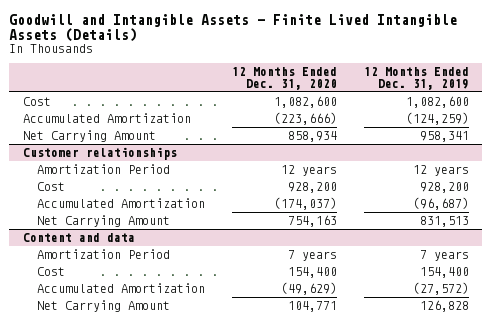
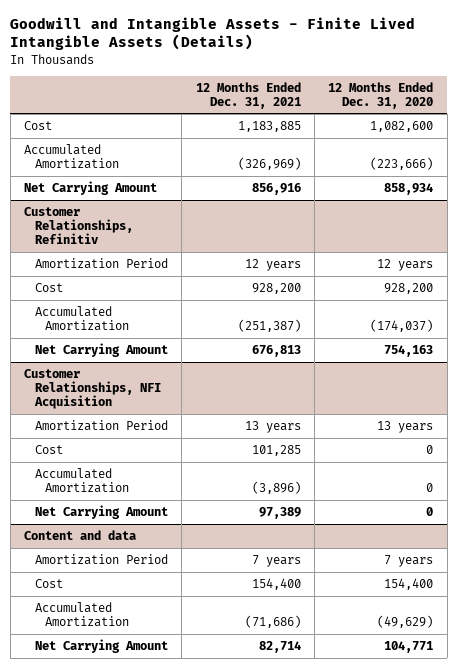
- | 12 Months Ended Dec. 31, 2020 | 12 Months Ended Dec. 31, 2019
+ | 12 Months Ended Dec. 31, 2021 | 12 Months Ended Dec. 31, 2020
- Customer relationships
+ Customer Relationships, Refinitiv
+ Customer Relationships, NFI Acquisition
+ Amortization Period | 13 years | 13 years
+ Cost | 101,285 | 0
+ Accumulated Amortization | (3,896) | 0
+ Net Carrying Amount | 97,389 | 0

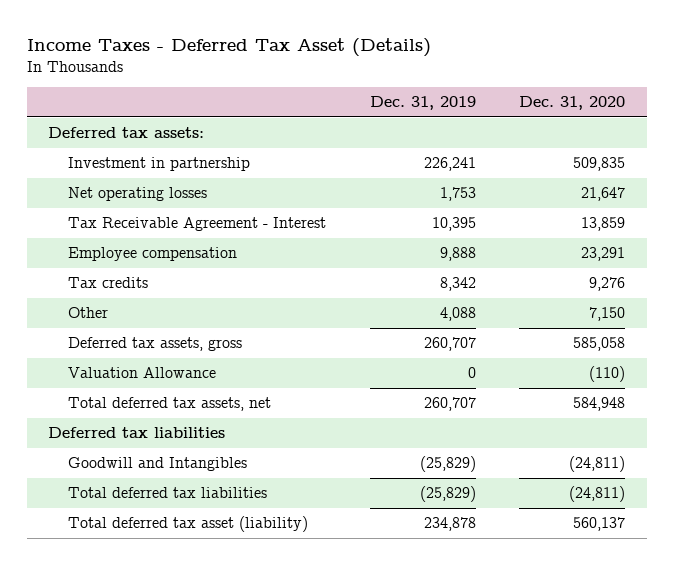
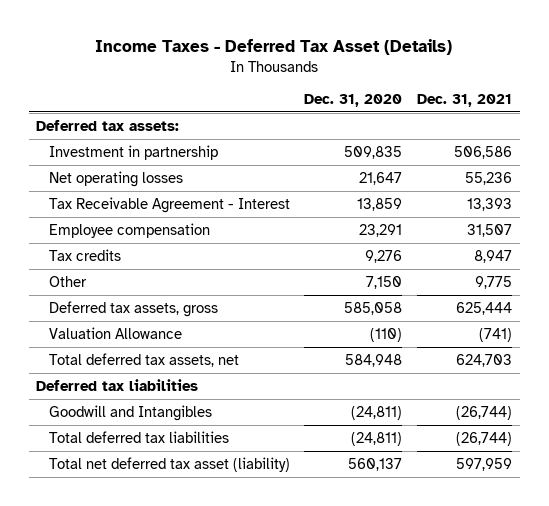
- | Dec. 31, 2019 | Dec. 31, 2020
+ | Dec. 31, 2020 | Dec. 31, 2021
- Total deferred tax asset (liability) | 234,878 | 560,137
+ Total net deferred tax asset (liability) | 560,137 | 597,959

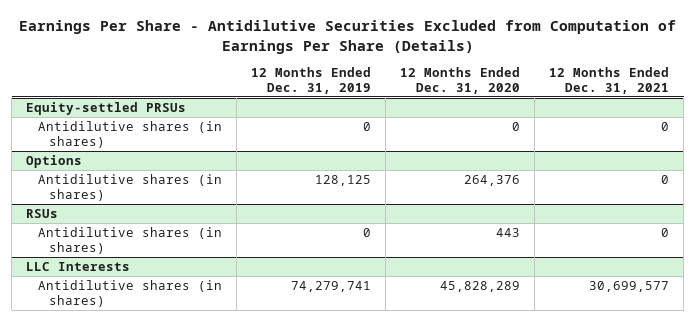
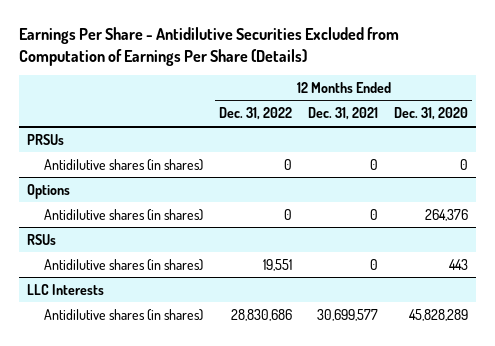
- | 12 Months Ended Dec. 31, 2019 | 12 Months Ended Dec. 31, 2020 | 12 Months Ended Dec. 31, 2021
+ | 12 Months Ended Dec. 31, 2022 | 12 Months Ended Dec. 31, 2021 | 12 Months Ended Dec. 31, 2020
- Equity-settled PRSUs
+ PRSUs

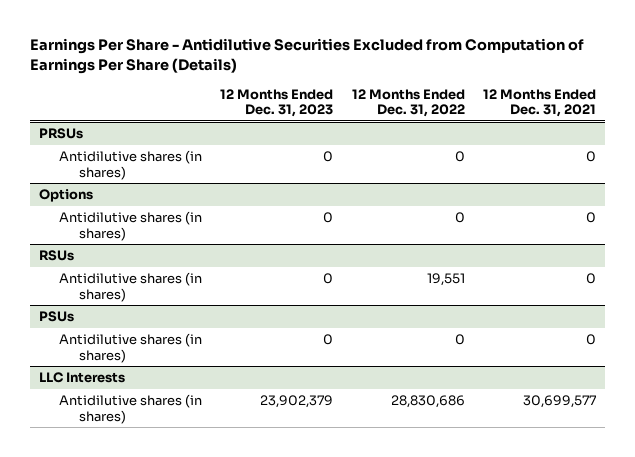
- | 12 Months Ended Dec. 31, 2022 | 12 Months Ended Dec. 31, 2021 | 12 Months Ended Dec. 31, 2020
+ | 12 Months Ended Dec. 31, 2023 | 12 Months Ended Dec. 31, 2022 | 12 Months Ended Dec. 31, 2021
+ PSUs
+ Antidilutive shares (in shares) | 0 | 0 | 0

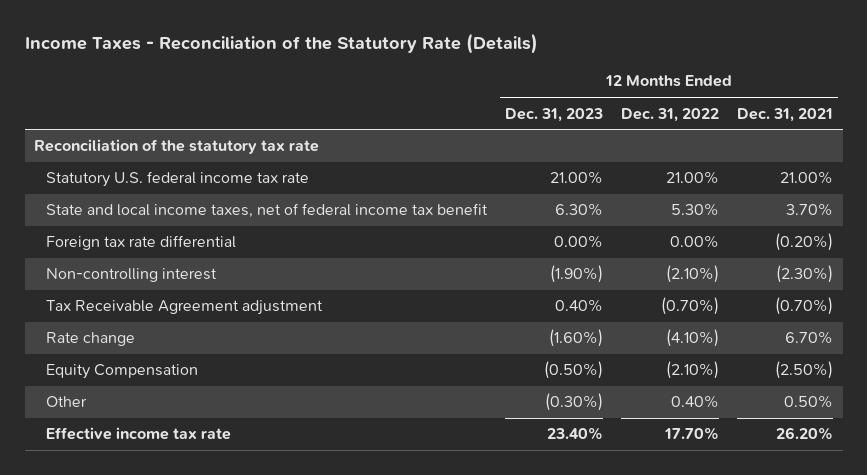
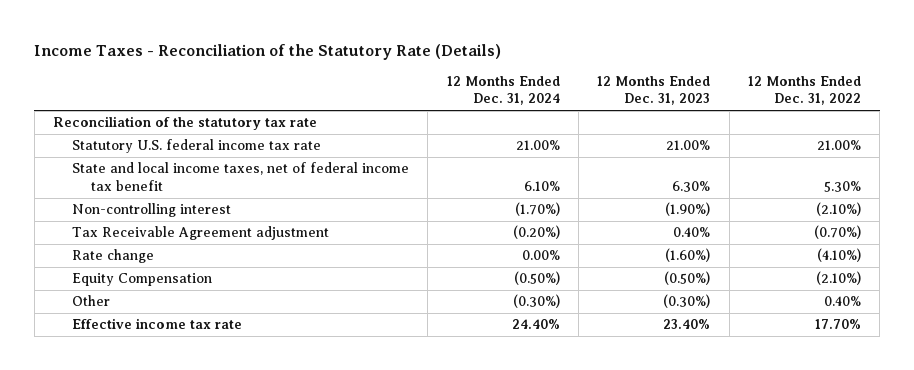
- | 12 Months Ended Dec. 31, 2023 | 12 Months Ended Dec. 31, 2022 | 12 Months Ended Dec. 31, 2021
+ | 12 Months Ended Dec. 31, 2024 | 12 Months Ended Dec. 31, 2023 | 12 Months Ended Dec. 31, 2022
- Foreign tax rate differential | 0.00% | 0.00% | (0.20%)

